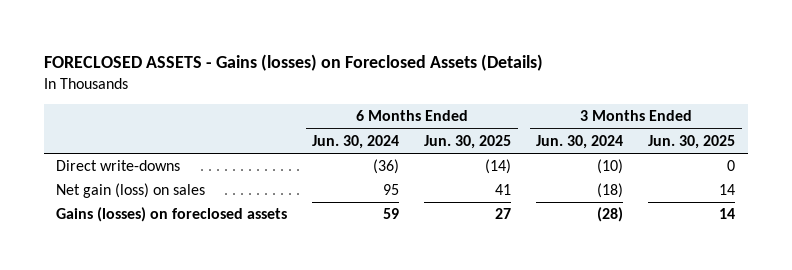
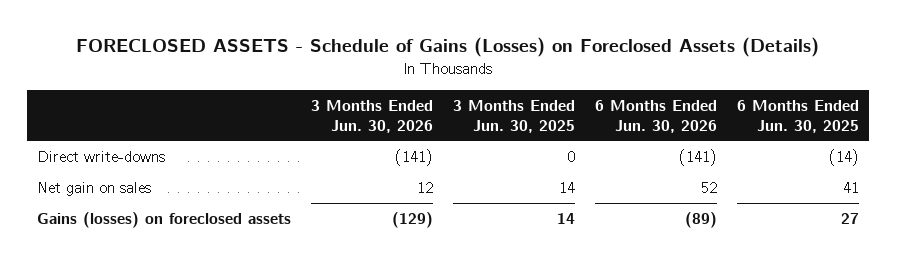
- FORECLOSED ASSETS - Gains (losses) on Foreclosed Assets (Details)
+ FORECLOSED ASSETS - Schedule of Gains (Losses) on Foreclosed Assets (Details)
- | 6 Months Ended Jun. 30, 2024 | 6 Months Ended Jun. 30, 2025 | 3 Months Ended Jun. 30, 2024 | 3 Months Ended Jun. 30, 2025
+ | 3 Months Ended Jun. 30, 2026 | 3 Months Ended Jun. 30, 2025 | 6 Months Ended Jun. 30, 2026 | 6 Months Ended Jun. 30, 2025
- Net gain (loss) on sales | 95 | 41 | (18) | 14
+ Net gain on sales | 12 | 14 | 52 | 41

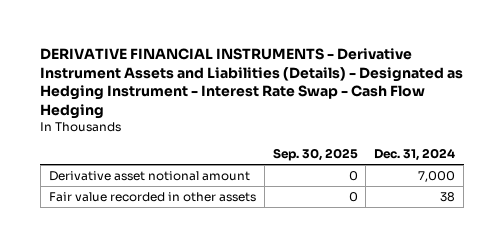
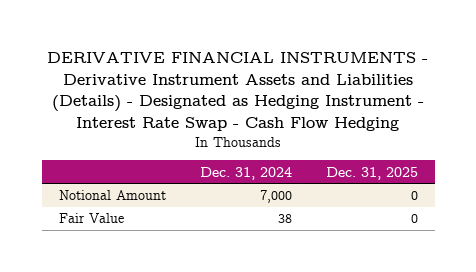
- | Sep. 30, 2025 | Dec. 31, 2024
+ | Dec. 31, 2024 | Dec. 31, 2025
- Derivative asset notional amount | 0 | 7,000
- Fair value recorded in other assets | 0 | 38
+ Notional Amount | 7,000 | 0
+ Fair Value | 38 | 0

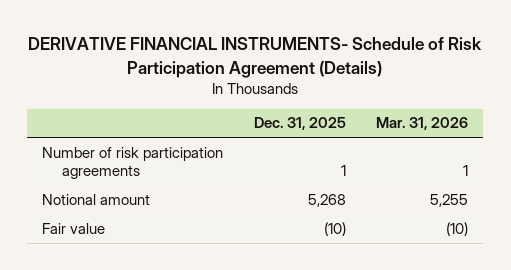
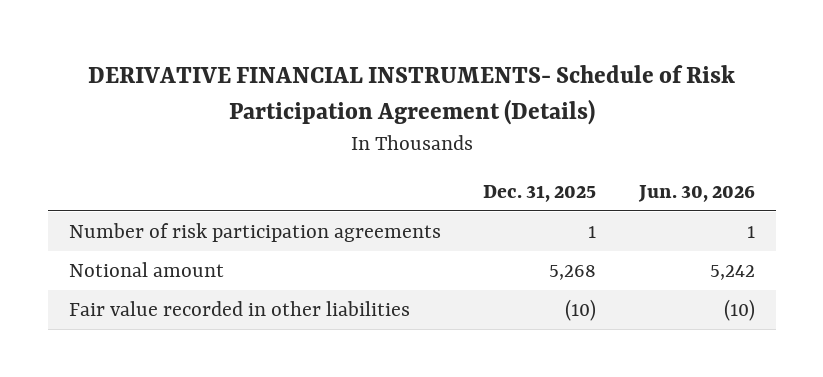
- | Dec. 31, 2025 | Mar. 31, 2026
+ | Dec. 31, 2025 | Jun. 30, 2026
- Fair value | (10) | (10)
+ Fair value recorded in other liabilities | (10) | (10)

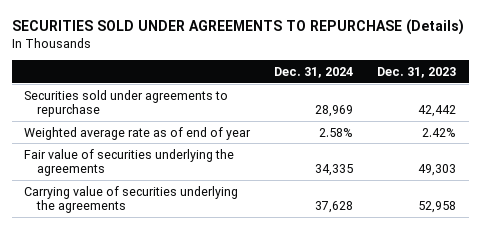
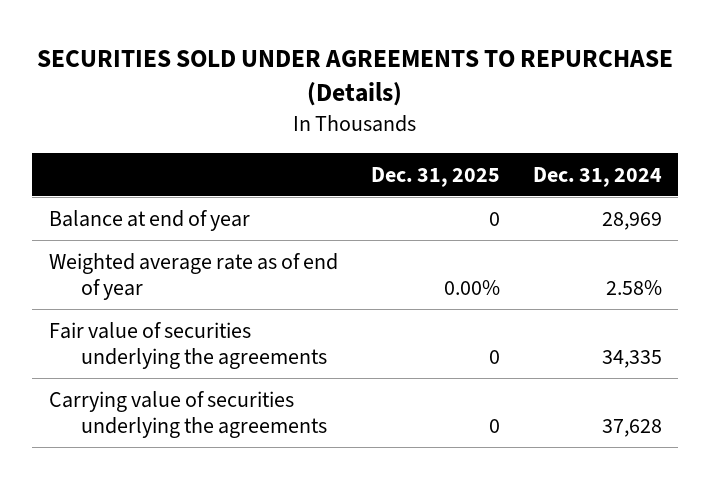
- | Dec. 31, 2024 | Dec. 31, 2023
+ | Dec. 31, 2025 | Dec. 31, 2024
- Securities sold under agreements to repurchase | 28,969 | 42,442
+ Balance at end of year | 0 | 28,969

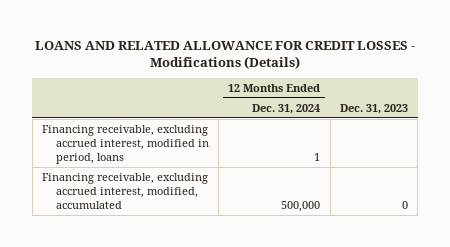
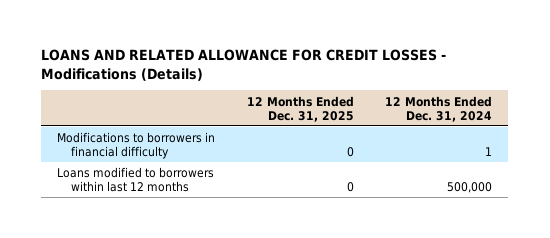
- | 12 Months Ended Dec. 31, 2024 | Dec. 31, 2023
+ | 12 Months Ended Dec. 31, 2025 | 12 Months Ended Dec. 31, 2024
- Financing receivable, excluding accrued interest, modified in period, loans | 1 |
- Financing receivable, excluding accrued interest, modified, accumulated | 500,000 | 0
+ Modifications to borrowers in financial difficulty | 0 | 1
+ Loans modified to borrowers within last 12 months | 0 | 500,000

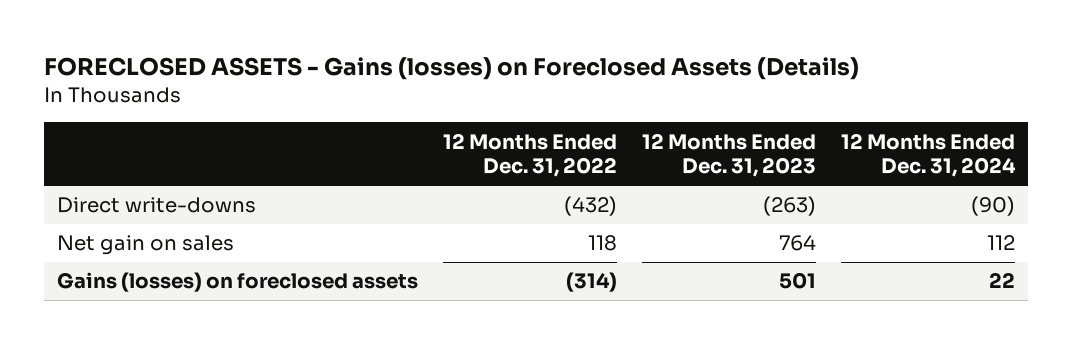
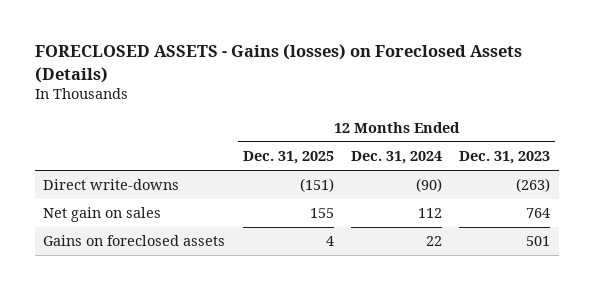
- | 12 Months Ended Dec. 31, 2022 | 12 Months Ended Dec. 31, 2023 | 12 Months Ended Dec. 31, 2024
+ | 12 Months Ended Dec. 31, 2025 | 12 Months Ended Dec. 31, 2024 | 12 Months Ended Dec. 31, 2023
- Gains (losses) on foreclosed assets | (314) | 501 | 22
+ Gains on foreclosed assets | 4 | 22 | 501

